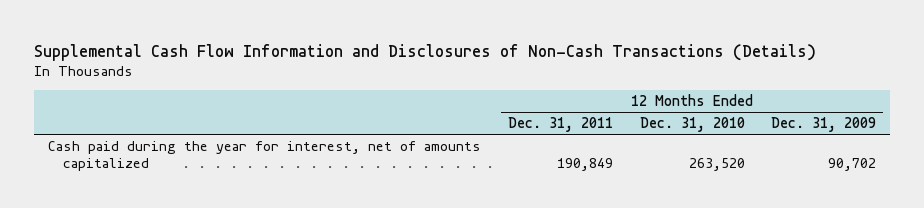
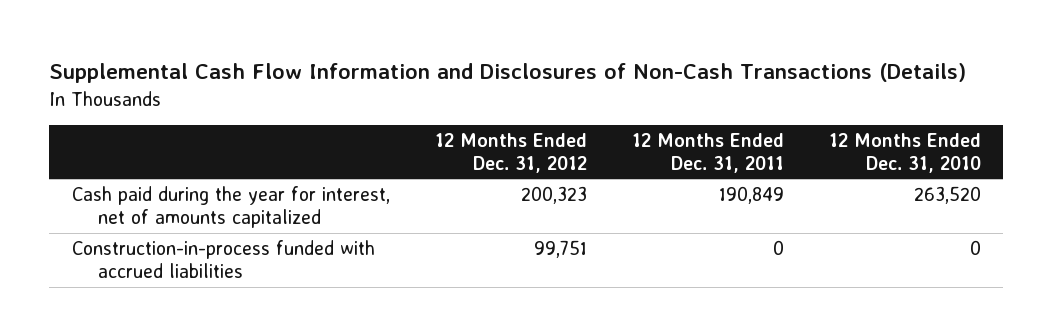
- | 12 Months Ended Dec. 31, 2011 | 12 Months Ended Dec. 31, 2010 | 12 Months Ended Dec. 31, 2009
+ | 12 Months Ended Dec. 31, 2012 | 12 Months Ended Dec. 31, 2011 | 12 Months Ended Dec. 31, 2010
+ Construction-in-process funded with accrued liabilities | 99,751 | 0 | 0

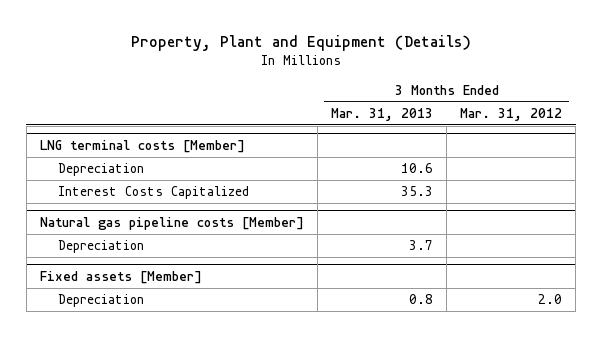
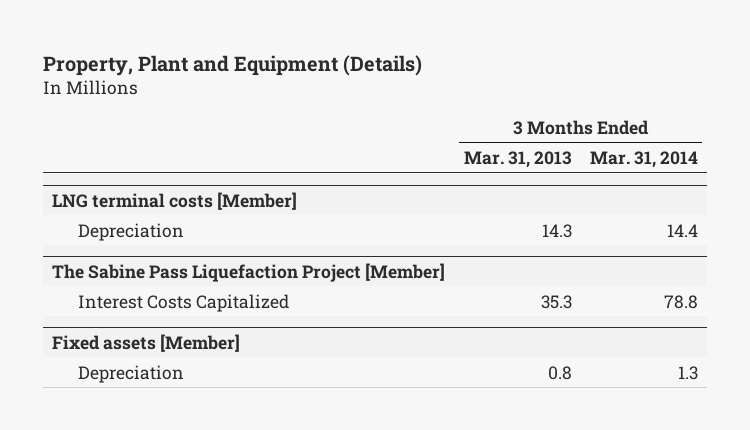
- | 3 Months Ended Mar. 31, 2013 | 3 Months Ended Mar. 31, 2012
+ | 3 Months Ended Mar. 31, 2013 | 3 Months Ended Mar. 31, 2014
@ LNG terminal costs [Member]
- Depreciation | 10.6 |
+ Depreciation | 14.3 | 14.4
+ The Sabine Pass Liquefaction Project [Member]
- Natural gas pipeline costs [Member]
- Depreciation | 3.7 |

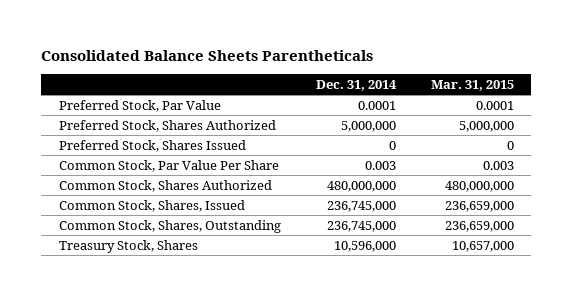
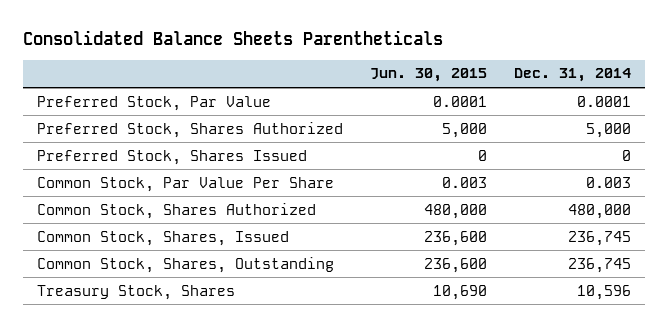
- | Dec. 31, 2014 | Mar. 31, 2015
+ | Jun. 30, 2015 | Dec. 31, 2014
- Preferred Stock, Shares Authorized | 5,000,000 | 5,000,000
+ Preferred Stock, Shares Authorized | 5,000 | 5,000
- Common Stock, Shares Authorized | 480,000,000 | 480,000,000
- Common Stock, Shares, Issued | 236,745,000 | 236,659,000
- Common Stock, Shares, Outstanding | 236,745,000 | 236,659,000
- Treasury Stock, Shares | 10,596,000 | 10,657,000
+ Common Stock, Shares Authorized | 480,000 | 480,000
+ Common Stock, Shares, Issued | 236,600 | 236,745
+ Common Stock, Shares, Outstanding | 236,600 | 236,745
+ Treasury Stock, Shares | 10,690 | 10,596

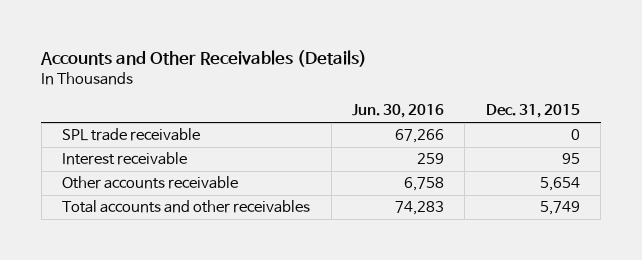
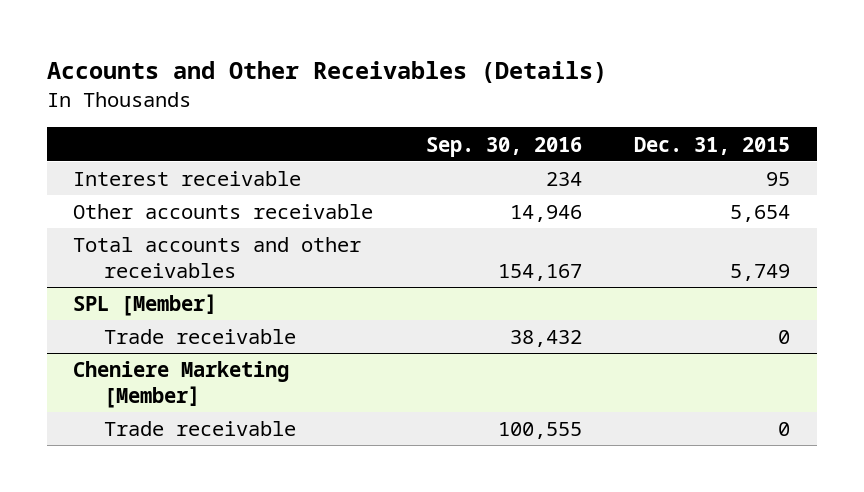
- | Jun. 30, 2016 | Dec. 31, 2015
+ | Sep. 30, 2016 | Dec. 31, 2015
- SPL trade receivable | 67,266 | 0
+ SPL [Member]
+ Trade receivable | 38,432 | 0
+ Cheniere Marketing [Member]
+ Trade receivable | 100,555 | 0

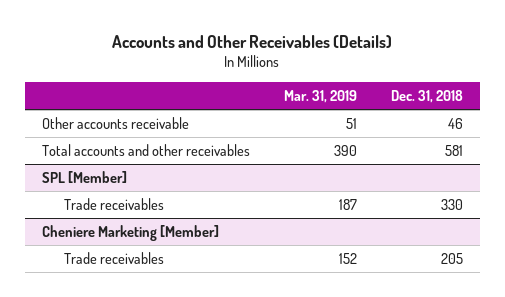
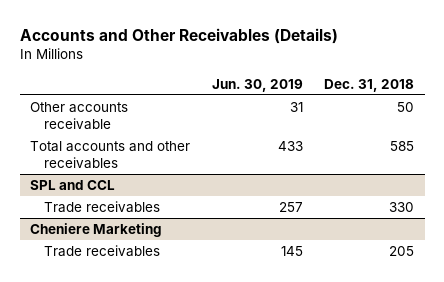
- | Mar. 31, 2019 | Dec. 31, 2018
+ | Jun. 30, 2019 | Dec. 31, 2018
- Other accounts receivable | 51 | 46
- Total accounts and other receivables | 390 | 581
- SPL [Member]
+ Other accounts receivable | 31 | 50
+ Total accounts and other receivables | 433 | 585
+ SPL and CCL
- Cheniere Marketing [Member]
+ Cheniere Marketing

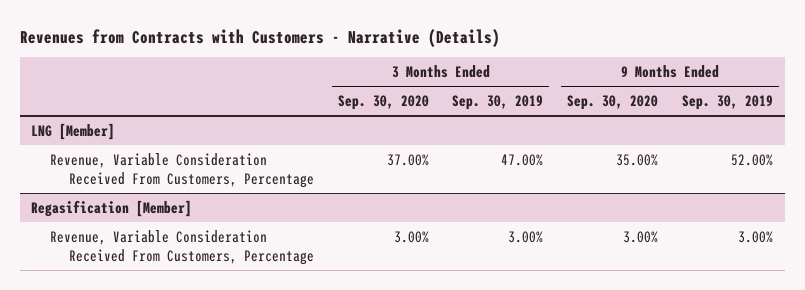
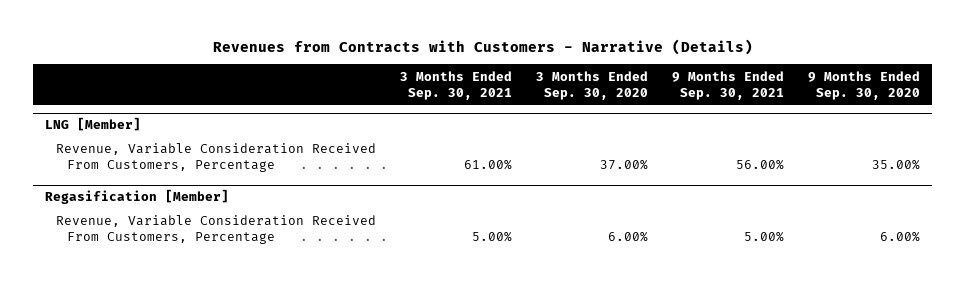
- | 3 Months Ended Sep. 30, 2020 | 3 Months Ended Sep. 30, 2019 | 9 Months Ended Sep. 30, 2020 | 9 Months Ended Sep. 30, 2019
+ | 3 Months Ended Sep. 30, 2021 | 3 Months Ended Sep. 30, 2020 | 9 Months Ended Sep. 30, 2021 | 9 Months Ended Sep. 30, 2020
@ Regasification [Member]
- Revenue, Variable Consideration Received From Customers, Percentage | 3.00% | 3.00% | 3.00% | 3.00%
+ Revenue, Variable Consideration Received From Customers, Percentage | 5.00% | 6.00% | 5.00% | 6.00%

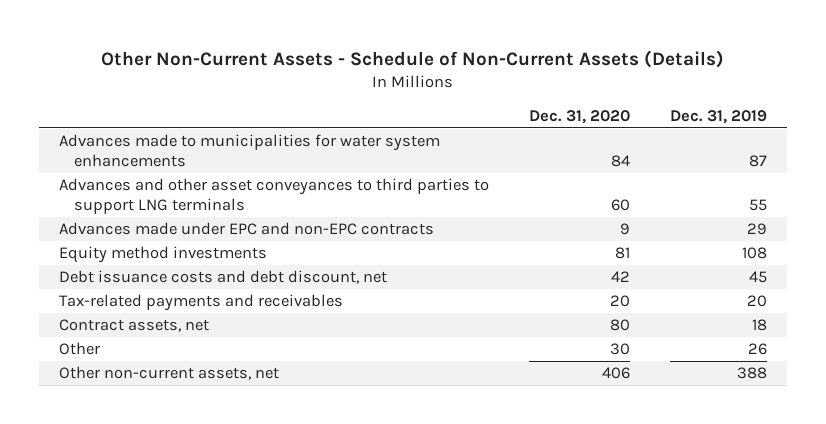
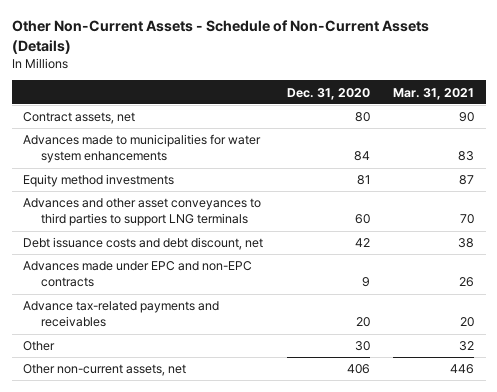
- | Dec. 31, 2020 | Dec. 31, 2019
+ | Dec. 31, 2020 | Mar. 31, 2021
moved up: Contract assets, net | 80 | 90
moved down: Advances and other asset conveyances to third parties to support LNG terminals | 60 | 70
- Tax-related payments and receivables | 20 | 20
moved down: Advances made under EPC and non-EPC contracts | 9 | 26
+ Advance tax-related payments and receivables | 20 | 20

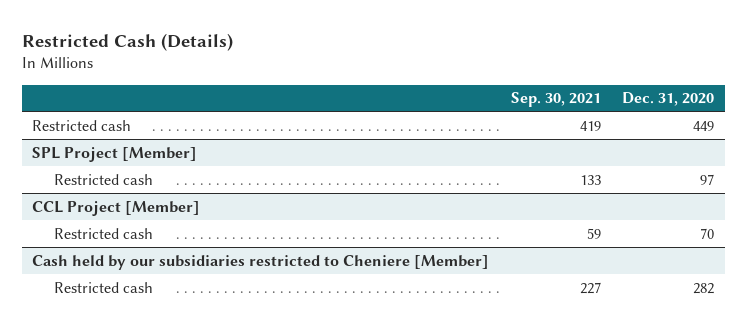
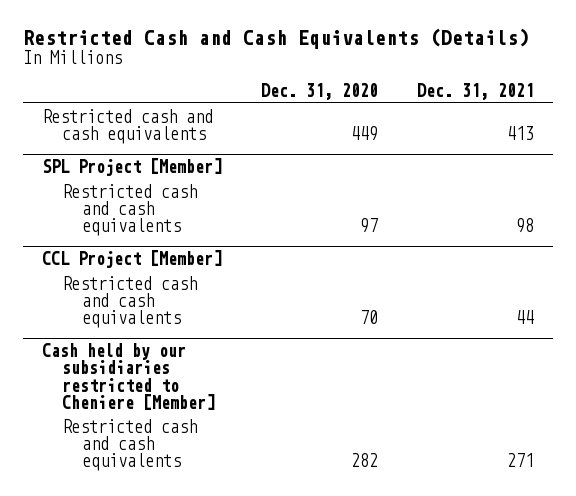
- Restricted Cash (Details)
+ Restricted Cash and Cash Equivalents (Details)
- | Sep. 30, 2021 | Dec. 31, 2020
+ | Dec. 31, 2020 | Dec. 31, 2021
- Restricted cash | 419 | 449
+ Restricted cash and cash equivalents | 449 | 413
@ SPL Project [Member]
- Restricted cash | 133 | 97
+ Restricted cash and cash equivalents | 97 | 98
@ CCL Project [Member]
- Restricted cash | 59 | 70
+ Restricted cash and cash equivalents | 70 | 44
@ Cash held by our subsidiaries restricted to Cheniere [Member]
- Restricted cash | 227 | 282
+ Restricted cash and cash equivalents | 282 | 271

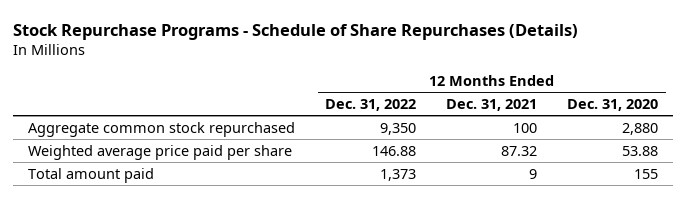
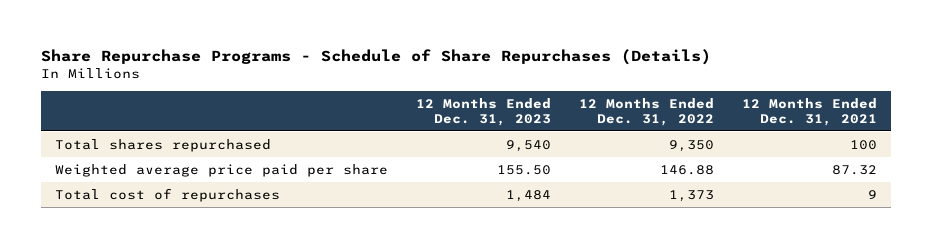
- Stock Repurchase Programs - Schedule of Share Repurchases (Details)
+ Share Repurchase Programs - Schedule of Share Repurchases (Details)
- | 12 Months Ended Dec. 31, 2022 | 12 Months Ended Dec. 31, 2021 | 12 Months Ended Dec. 31, 2020
+ | 12 Months Ended Dec. 31, 2023 | 12 Months Ended Dec. 31, 2022 | 12 Months Ended Dec. 31, 2021
- Aggregate common stock repurchased | 9,350 | 100 | 2,880
+ Total shares repurchased | 9,540 | 9,350 | 100
- Total amount paid | 1,373 | 9 | 155
+ Total cost of repurchases | 1,484 | 1,373 | 9

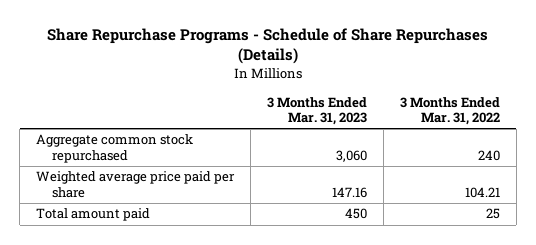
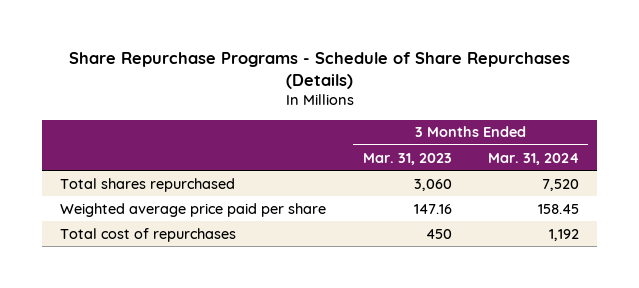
- | 3 Months Ended Mar. 31, 2023 | 3 Months Ended Mar. 31, 2022
+ | 3 Months Ended Mar. 31, 2023 | 3 Months Ended Mar. 31, 2024
- Aggregate common stock repurchased | 3,060 | 240
+ Total shares repurchased | 3,060 | 7,520
- Total amount paid | 450 | 25
+ Total cost of repurchases | 450 | 1,192

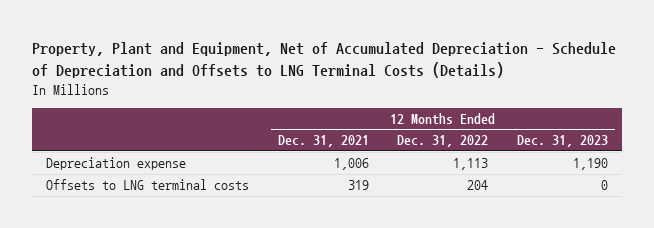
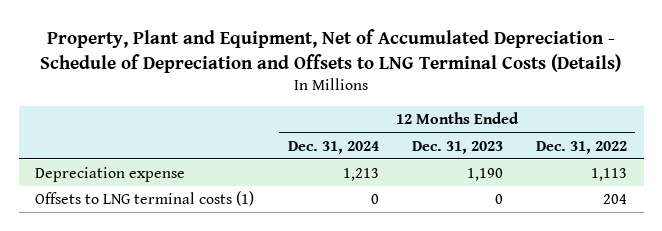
- | 12 Months Ended Dec. 31, 2021 | 12 Months Ended Dec. 31, 2022 | 12 Months Ended Dec. 31, 2023
+ | 12 Months Ended Dec. 31, 2024 | 12 Months Ended Dec. 31, 2023 | 12 Months Ended Dec. 31, 2022
- Offsets to LNG terminal costs | 319 | 204 | 0
+ Offsets to LNG terminal costs (1) | 0 | 0 | 204

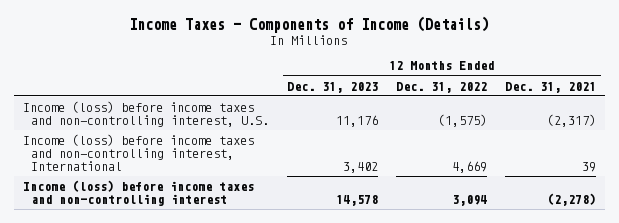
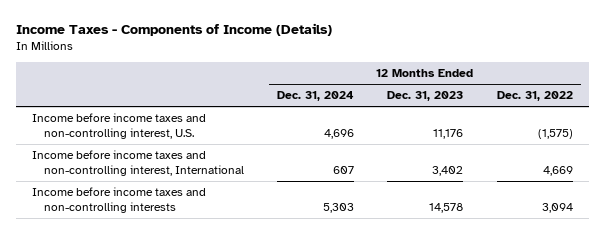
- | 12 Months Ended Dec. 31, 2023 | 12 Months Ended Dec. 31, 2022 | 12 Months Ended Dec. 31, 2021
+ | 12 Months Ended Dec. 31, 2024 | 12 Months Ended Dec. 31, 2023 | 12 Months Ended Dec. 31, 2022
- Income (loss) before income taxes and non-controlling interest, U.S. | 11,176 | (1,575) | (2,317)
- Income (loss) before income taxes and non-controlling interest, International | 3,402 | 4,669 | 39
- Income (loss) before income taxes and non-controlling interest | 14,578 | 3,094 | (2,278)
+ Income before income taxes and non-controlling interest, U.S. | 4,696 | 11,176 | (1,575)
+ Income before income taxes and non-controlling interest, International | 607 | 3,402 | 4,669
+ Income before income taxes and non-controlling interests | 5,303 | 14,578 | 3,094

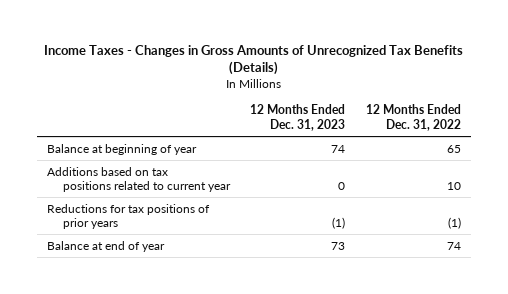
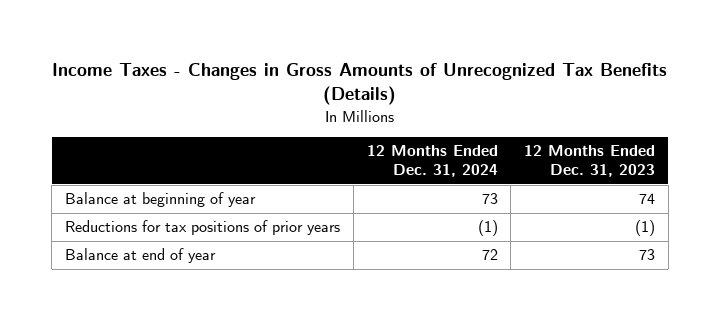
- | 12 Months Ended Dec. 31, 2023 | 12 Months Ended Dec. 31, 2022
+ | 12 Months Ended Dec. 31, 2024 | 12 Months Ended Dec. 31, 2023
- Additions based on tax positions related to current year | 0 | 10

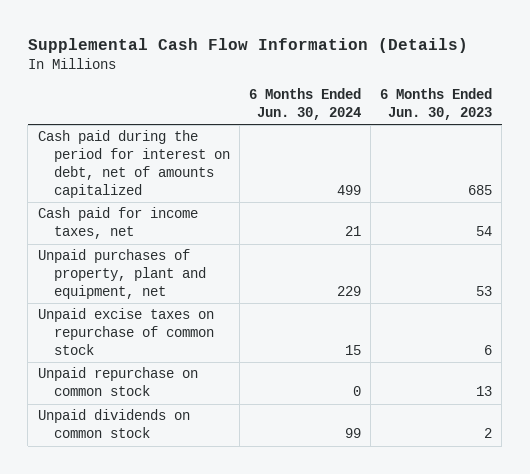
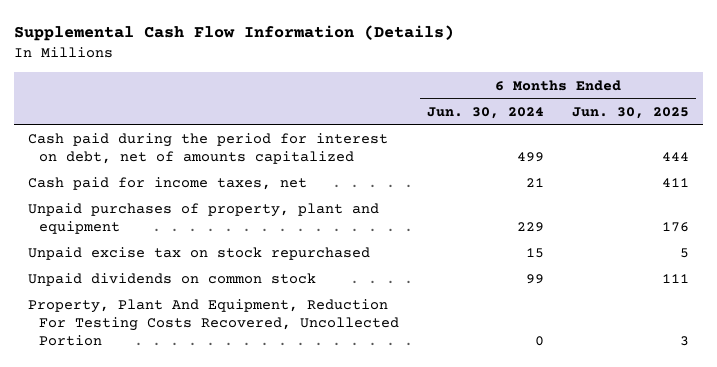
- | 6 Months Ended Jun. 30, 2024 | 6 Months Ended Jun. 30, 2023
+ | 6 Months Ended Jun. 30, 2024 | 6 Months Ended Jun. 30, 2025
- Unpaid purchases of property, plant and equipment, net | 229 | 53
- Unpaid excise taxes on repurchase of common stock | 15 | 6
- Unpaid repurchase on common stock | 0 | 13
+ Unpaid purchases of property, plant and equipment | 229 | 176
+ Unpaid excise tax on stock repurchased | 15 | 5
+ Property, Plant And Equipment, Reduction For Testing Costs Recovered, Uncollected Portion | 0 | 3

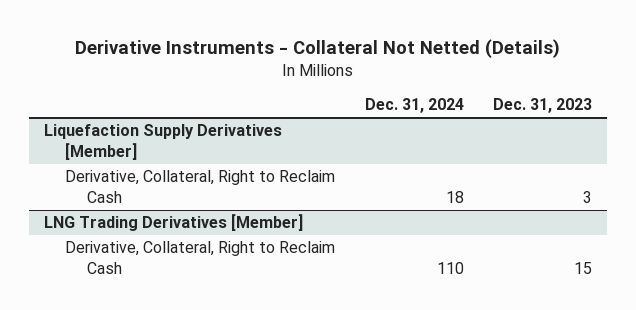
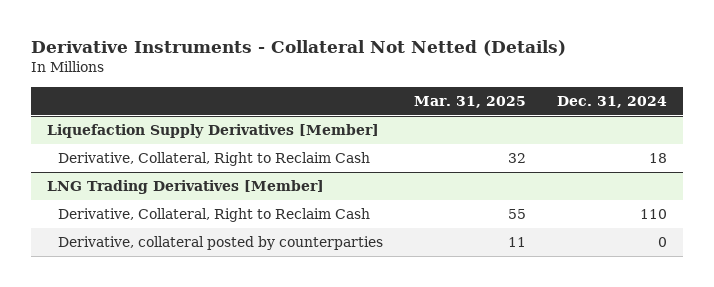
- | Dec. 31, 2024 | Dec. 31, 2023
+ | Mar. 31, 2025 | Dec. 31, 2024
@ LNG Trading Derivatives [Member]
+ Derivative, collateral posted by counterparties | 11 | 0

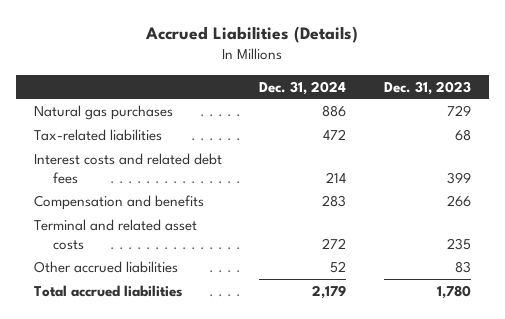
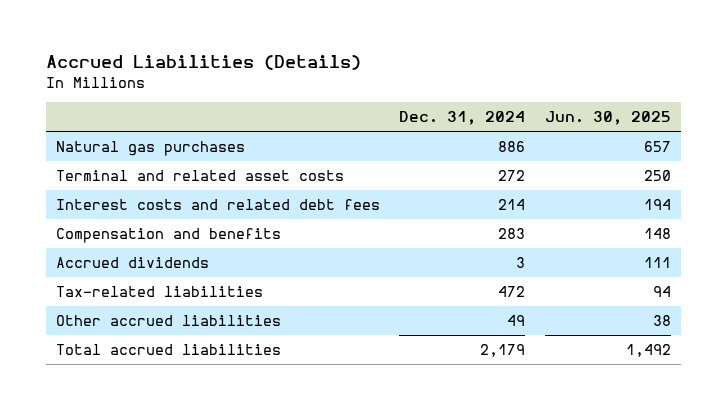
- | Dec. 31, 2024 | Dec. 31, 2023
+ | Dec. 31, 2024 | Jun. 30, 2025
moved up: Terminal and related asset costs | 272 | 250
- Other accrued liabilities | 52 | 83
+ Accrued dividends | 3 | 111
moved down: Tax-related liabilities | 472 | 94
+ Other accrued liabilities | 49 | 38

